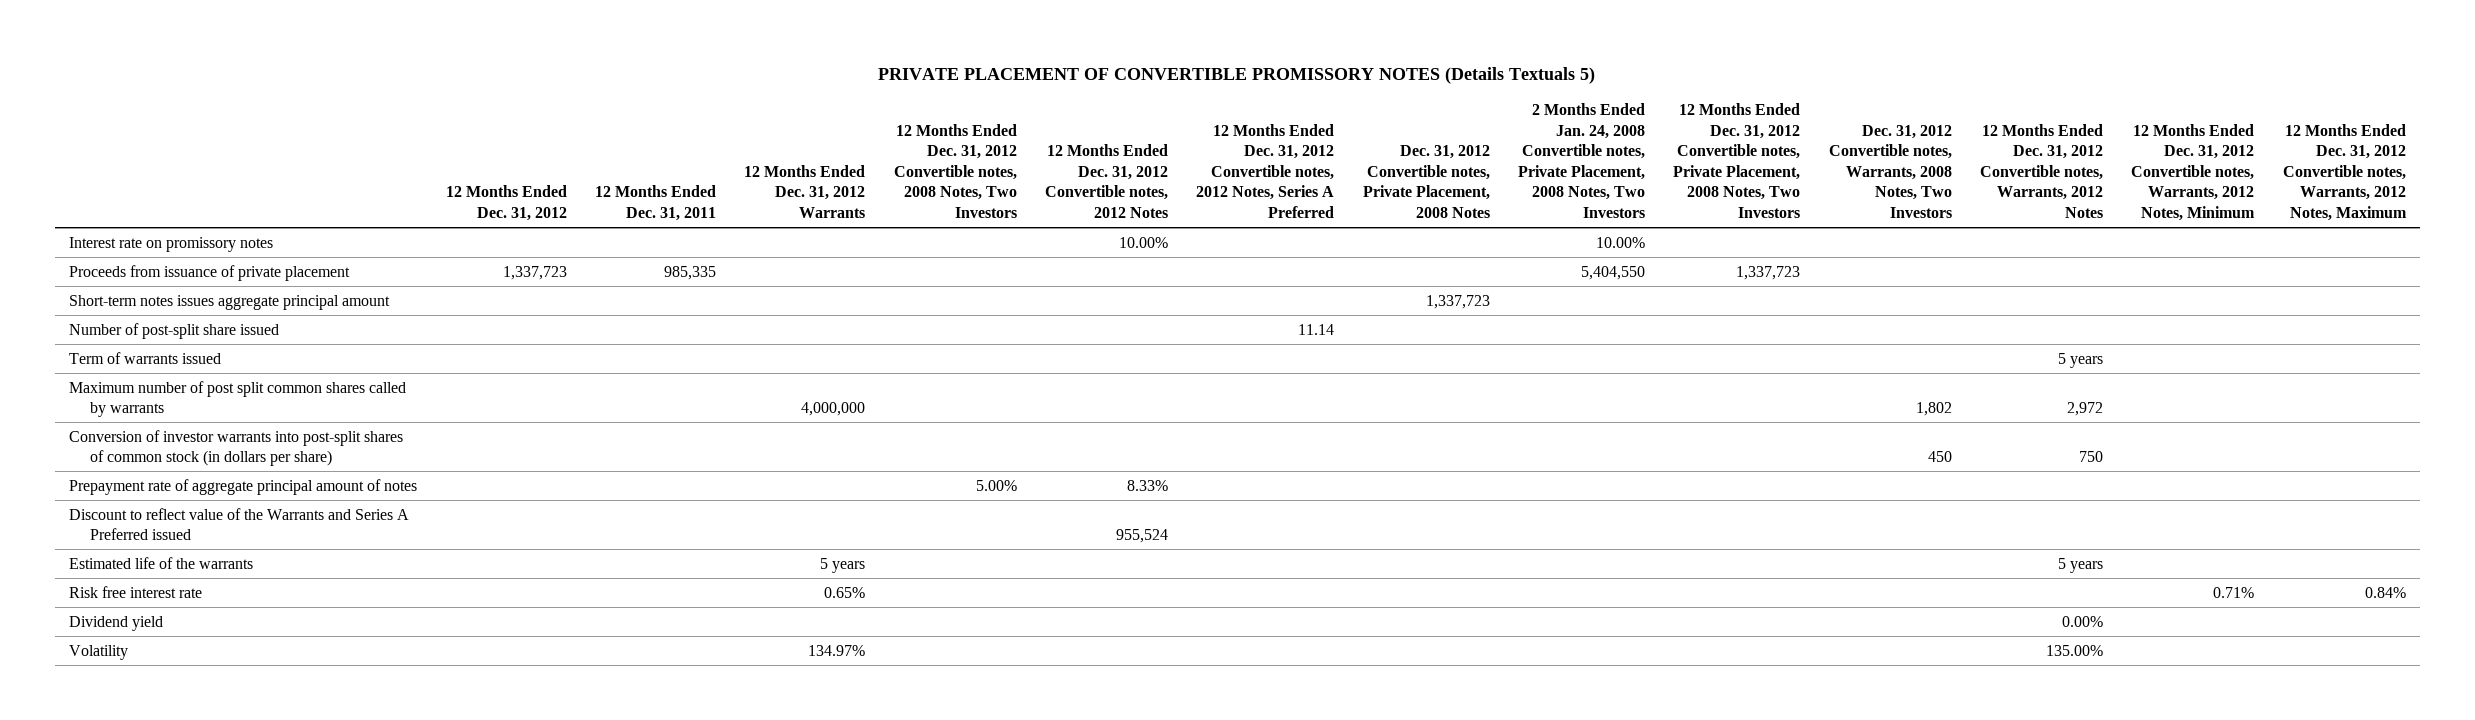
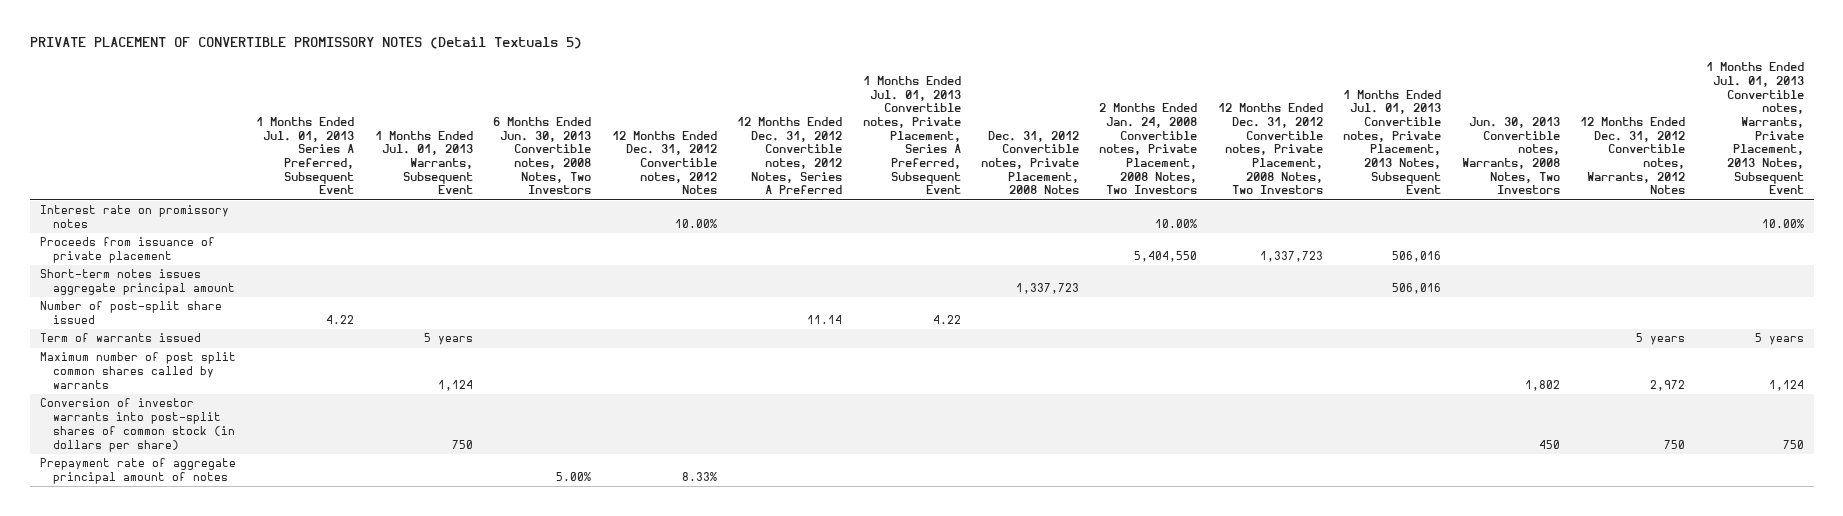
- PRIVATE PLACEMENT OF CONVERTIBLE PROMISSORY NOTES (Details Textuals 5)
+ PRIVATE PLACEMENT OF CONVERTIBLE PROMISSORY NOTES (Detail Textuals 5)
- | 12 Months Ended Dec. 31, 2012 | 12 Months Ended Dec. 31, 2011 | 12 Months Ended Dec. 31, 2012 Warrants | 12 Months Ended Dec. 31, 2012 Convertible notes, 2008 Notes, Two Investors | 12 Months Ended Dec. 31, 2012 Convertible notes, 2012 Notes | 12 Months Ended Dec. 31, 2012 Convertible notes, 2012 Notes, Series A Preferred | Dec. 31, 2012 Convertible notes, Private Placement, 2008 Notes | 2 Months Ended Jan. 24, 2008 Convertible notes, Private Placement, 2008 Notes, Two Investors | 12 Months Ended Dec. 31, 2012 Convertible notes, Private Placement, 2008 Notes, Two Investors | Dec. 31, 2012 Convertible notes, Warrants, 2008 Notes, Two Investors | 12 Months Ended Dec. 31, 2012 Convertible notes, Warrants, 2012 Notes | 12 Months Ended Dec. 31, 2012 Convertible notes, Warrants, 2012 Notes, Minimum | 12 Months Ended Dec. 31, 2012 Convertible notes, Warrants, 2012 Notes, Maximum
+ | 1 Months Ended Jul. 01, 2013 Series A Preferred, Subsequent Event | 1 Months Ended Jul. 01, 2013 Warrants, Subsequent Event | 6 Months Ended Jun. 30, 2013 Convertible notes, 2008 Notes, Two Investors | 12 Months Ended Dec. 31, 2012 Convertible notes, 2012 Notes | 12 Months Ended Dec. 31, 2012 Convertible notes, 2012 Notes, Series A Preferred | 1 Months Ended Jul. 01, 2013 Convertible notes, Private Placement, Series A Preferred, Subsequent Event | Dec. 31, 2012 Convertible notes, Private Placement, 2008 Notes | 2 Months Ended Jan. 24, 2008 Convertible notes, Private Placement, 2008 Notes, Two Investors | 12 Months Ended Dec. 31, 2012 Convertible notes, Private Placement, 2008 Notes, Two Investors | 1 Months Ended Jul. 01, 2013 Convertible notes, Private Placement, 2013 Notes, Subsequent Event | Jun. 30, 2013 Convertible notes, Warrants, 2008 Notes, Two Investors | 12 Months Ended Dec. 31, 2012 Convertible notes, Warrants, 2012 Notes | 1 Months Ended Jul. 01, 2013 Convertible notes, Warrants, Private Placement, 2013 Notes, Subsequent Event
- Discount to reflect value of the Warrants and Series A Preferred issued | | | | | 955,524 | | | | | | | |
- Estimated life of the warrants | | | 5 years | | | | | | | | 5 years | |
- Risk free interest rate | | | 0.65% | | | | | | | | | 0.71% | 0.84%
- Dividend yield | | | | | | | | | | | 0.00% | |
- Volatility | | | 134.97% | | | | | | | | 135.00% | |

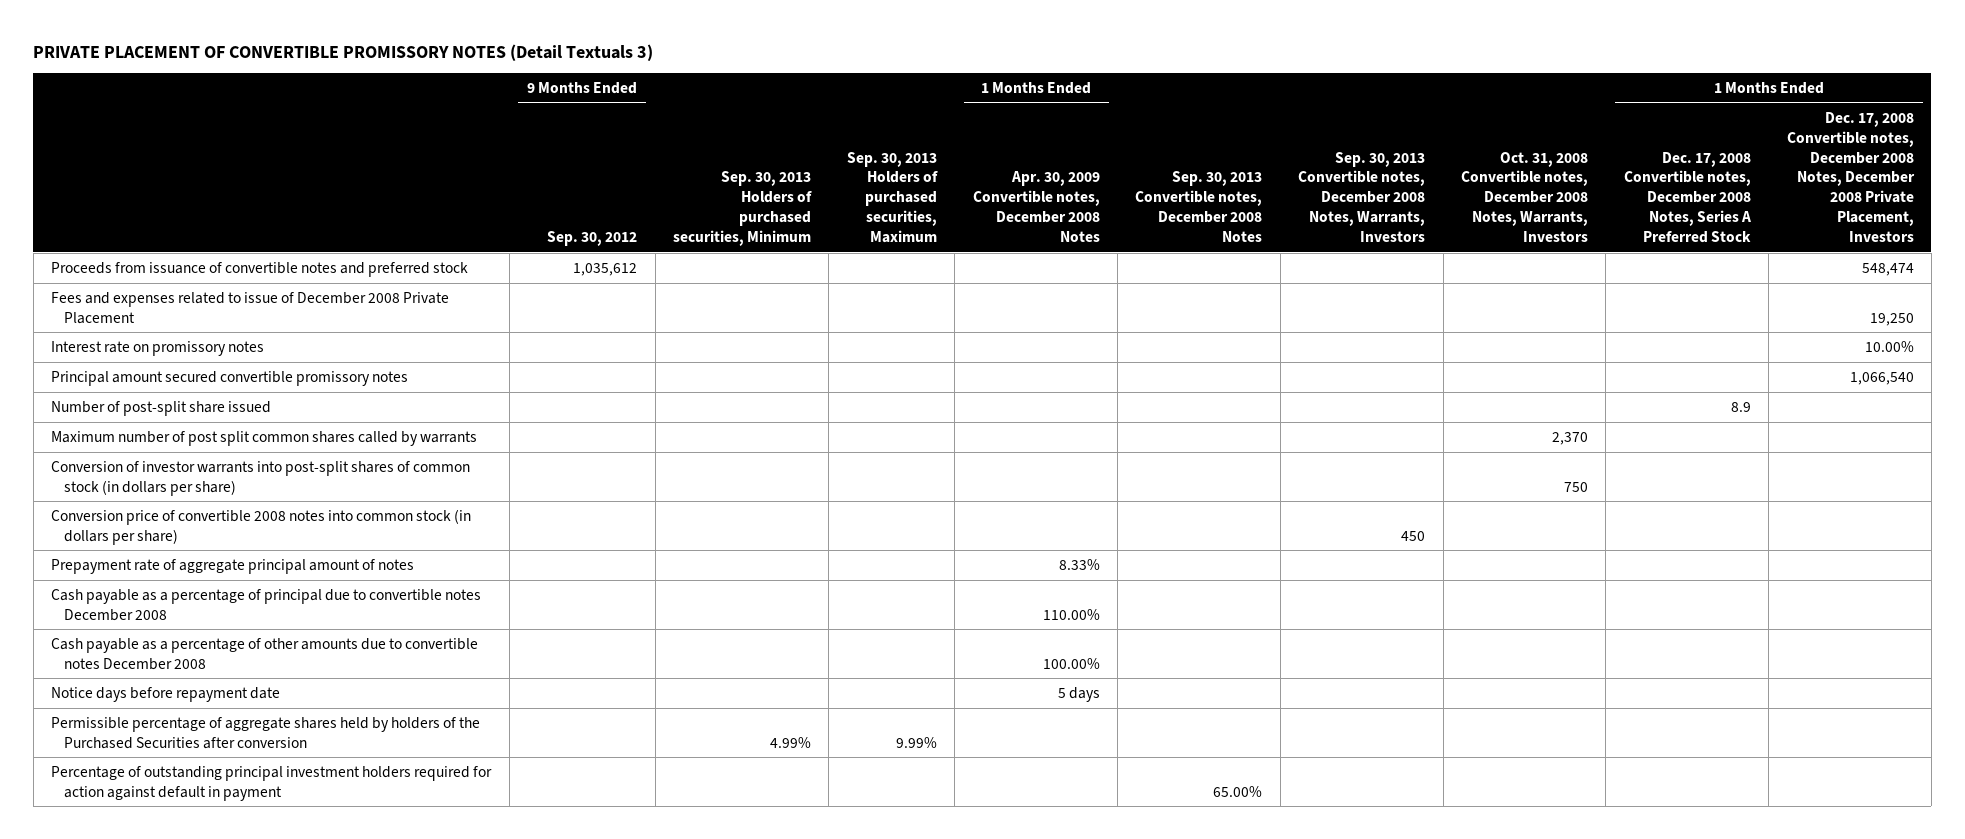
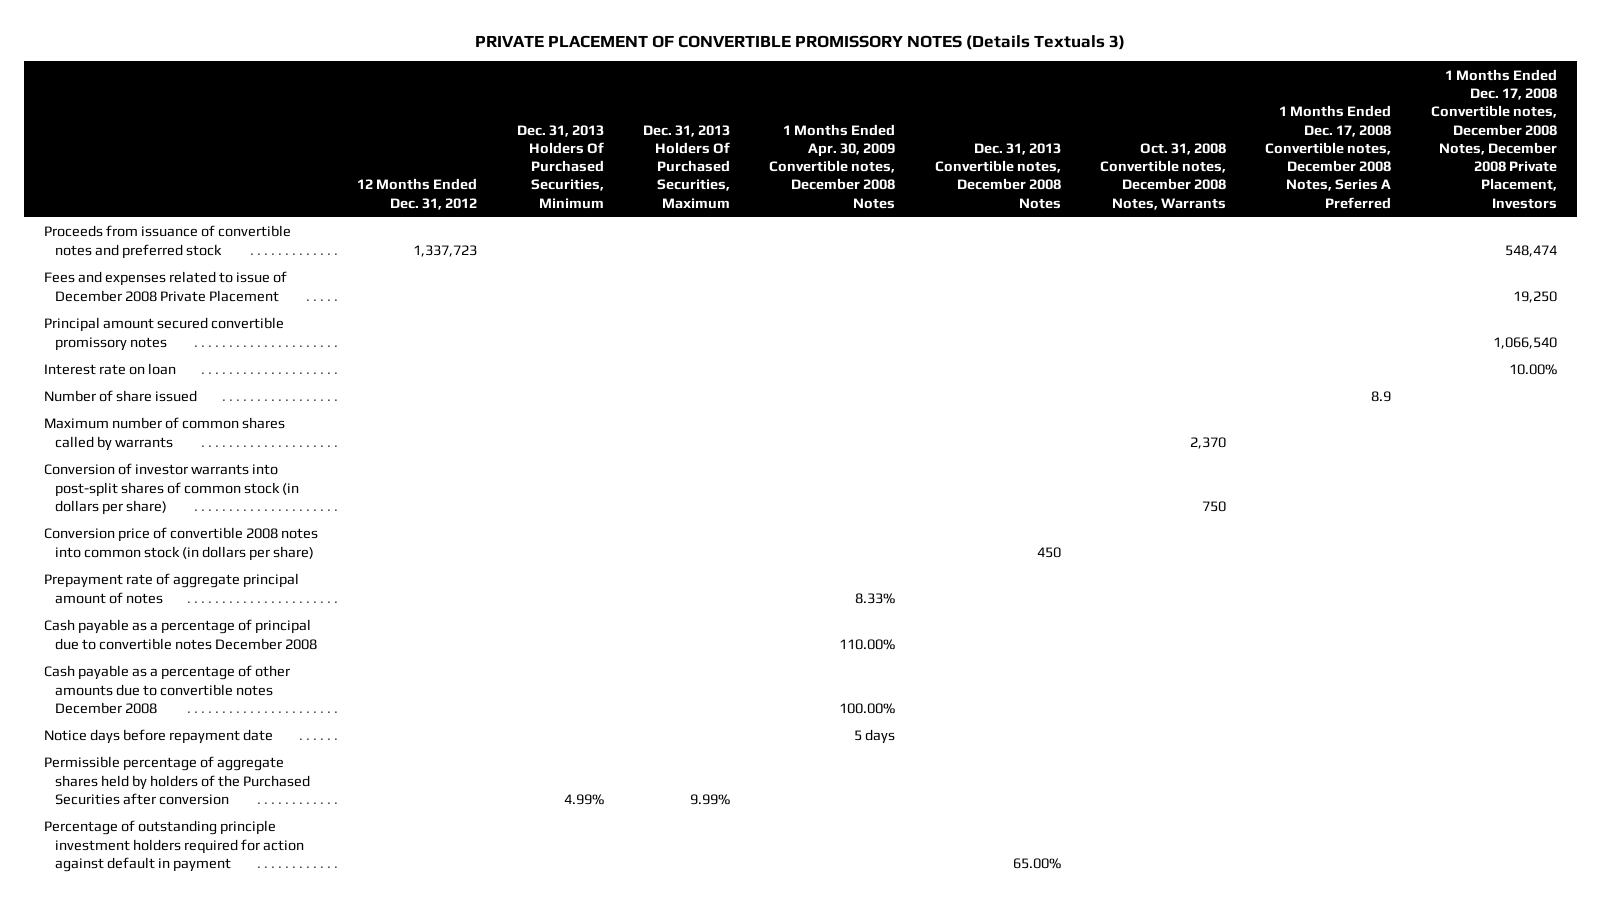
- PRIVATE PLACEMENT OF CONVERTIBLE PROMISSORY NOTES (Detail Textuals 3)
+ PRIVATE PLACEMENT OF CONVERTIBLE PROMISSORY NOTES (Details Textuals 3)
- | 9 Months Ended Sep. 30, 2012 | Sep. 30, 2013 Holders of purchased securities, Minimum | Sep. 30, 2013 Holders of purchased securities, Maximum | 1 Months Ended Apr. 30, 2009 Convertible notes, December 2008 Notes | Sep. 30, 2013 Convertible notes, December 2008 Notes | Sep. 30, 2013 Convertible notes, December 2008 Notes, Warrants, Investors | Oct. 31, 2008 Convertible notes, December 2008 Notes, Warrants, Investors | 1 Months Ended Dec. 17, 2008 Convertible notes, December 2008 Notes, Series A Preferred Stock | 1 Months Ended Dec. 17, 2008 Convertible notes, December 2008 Notes, December 2008 Private Placement, Investors
+ | 12 Months Ended Dec. 31, 2012 | Dec. 31, 2013 Holders Of Purchased Securities, Minimum | Dec. 31, 2013 Holders Of Purchased Securities, Maximum | 1 Months Ended Apr. 30, 2009 Convertible notes, December 2008 Notes | Dec. 31, 2013 Convertible notes, December 2008 Notes | Oct. 31, 2008 Convertible notes, December 2008 Notes, Warrants | 1 Months Ended Dec. 17, 2008 Convertible notes, December 2008 Notes, Series A Preferred | 1 Months Ended Dec. 17, 2008 Convertible notes, December 2008 Notes, December 2008 Private Placement, Investors
- Interest rate on promissory notes | | | | | | | | | 10.00%
- Number of post-split share issued | | | | | | | | 8.9 |
- Maximum number of post split common shares called by warrants | | | | | | | 2,370 | |
+ Interest rate on loan | | | | | | | | 10.00%
+ Number of share issued | | | | | | | 8.9 |
+ Maximum number of common shares called by warrants | | | | | | 2,370 | |
- Percentage of outstanding principal investment holders required for action against default in payment | | | | | 65.00% | | | |
+ Percentage of outstanding principle investment holders required for action against default in payment | | | | | 65.00% | | |

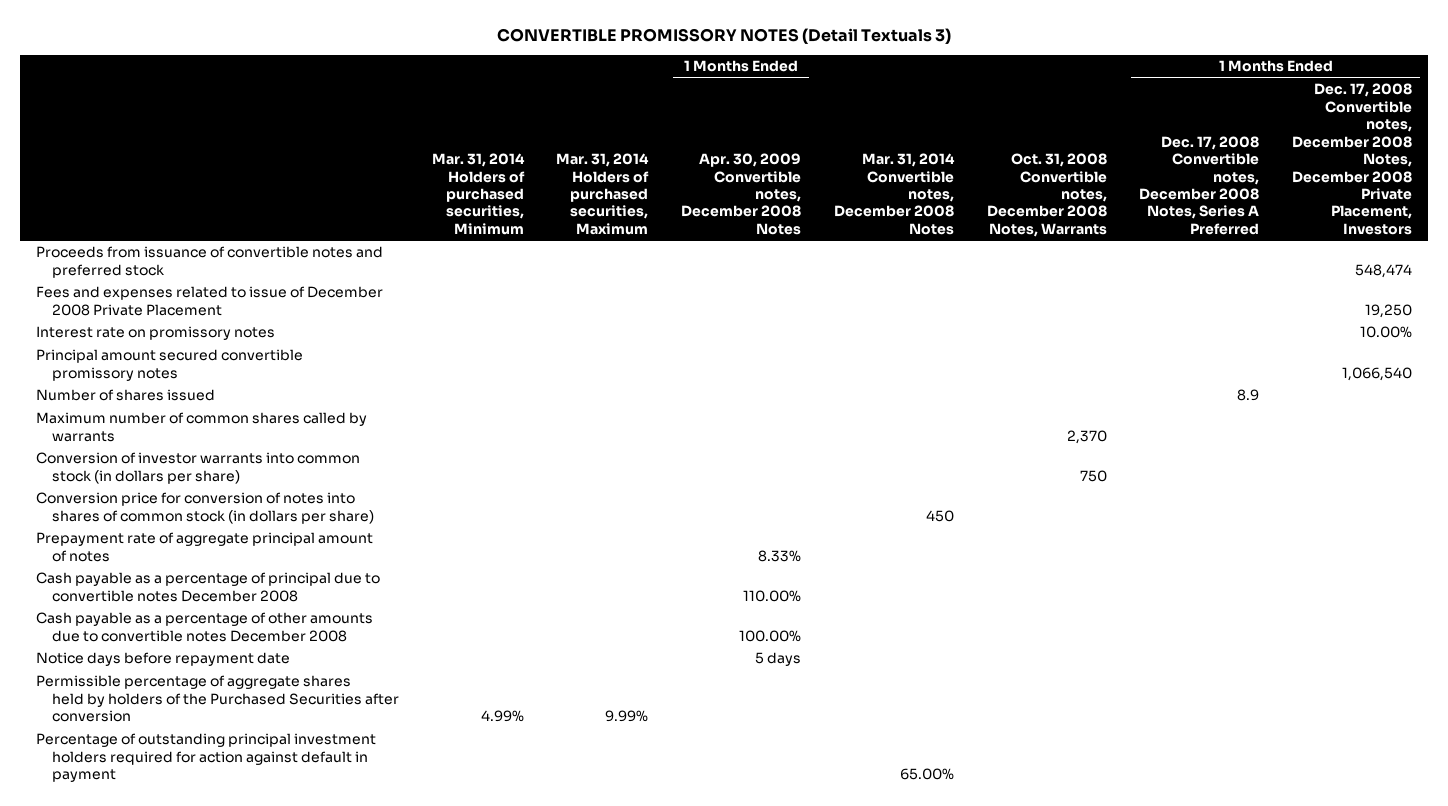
- PRIVATE PLACEMENT OF CONVERTIBLE PROMISSORY NOTES (Details Textuals 3)
+ CONVERTIBLE PROMISSORY NOTES (Detail Textuals 3)
- | 12 Months Ended Dec. 31, 2012 | Dec. 31, 2013 Holders Of Purchased Securities, Minimum | Dec. 31, 2013 Holders Of Purchased Securities, Maximum | 1 Months Ended Apr. 30, 2009 Convertible notes, December 2008 Notes | Dec. 31, 2013 Convertible notes, December 2008 Notes | Oct. 31, 2008 Convertible notes, December 2008 Notes, Warrants | 1 Months Ended Dec. 17, 2008 Convertible notes, December 2008 Notes, Series A Preferred | 1 Months Ended Dec. 17, 2008 Convertible notes, December 2008 Notes, December 2008 Private Placement, Investors
+ | Mar. 31, 2014 Holders of purchased securities, Minimum | Mar. 31, 2014 Holders of purchased securities, Maximum | 1 Months Ended Apr. 30, 2009 Convertible notes, December 2008 Notes | Mar. 31, 2014 Convertible notes, December 2008 Notes | Oct. 31, 2008 Convertible notes, December 2008 Notes, Warrants | 1 Months Ended Dec. 17, 2008 Convertible notes, December 2008 Notes, Series A Preferred | 1 Months Ended Dec. 17, 2008 Convertible notes, December 2008 Notes, December 2008 Private Placement, Investors
+ Interest rate on promissory notes | | | | | | | 10.00%
- Interest rate on loan | | | | | | | | 10.00%
- Number of share issued | | | | | | | 8.9 |
+ Number of shares issued | | | | | | 8.9 |
- Conversion of investor warrants into post-split shares of common stock (in dollars per share) | | | | | | 750 | |
- Conversion price of convertible 2008 notes into common stock (in dollars per share) | | | | | 450 | | |
+ Conversion of investor warrants into common stock (in dollars per share) | | | | | 750 | |
+ Conversion price for conversion of notes into shares of common stock (in dollars per share) | | | | 450 | | |
- Percentage of outstanding principle investment holders required for action against default in payment | | | | | 65.00% | | |
+ Percentage of outstanding principal investment holders required for action against default in payment | | | | 65.00% | | |

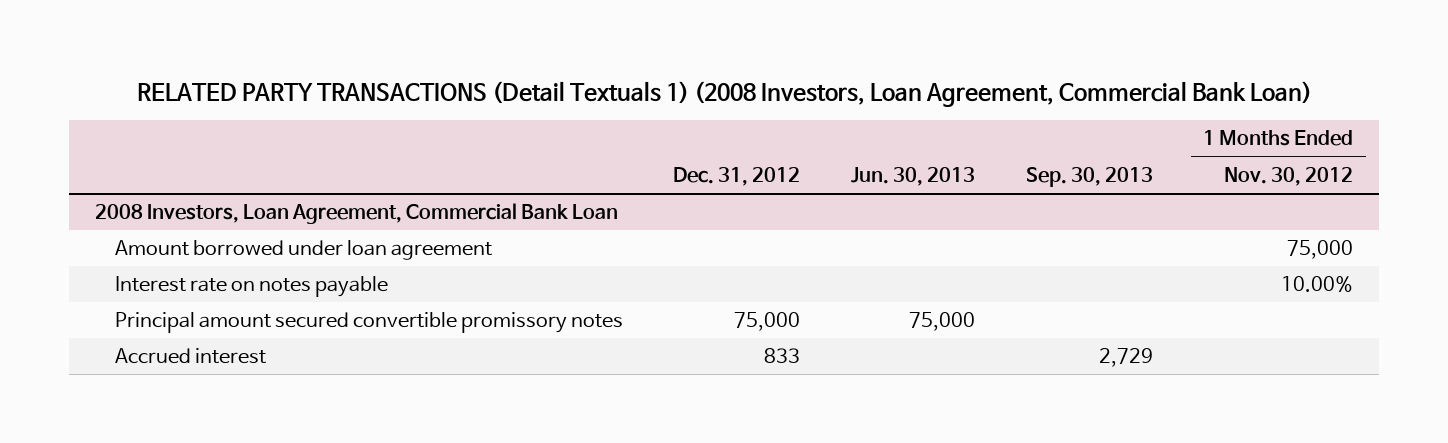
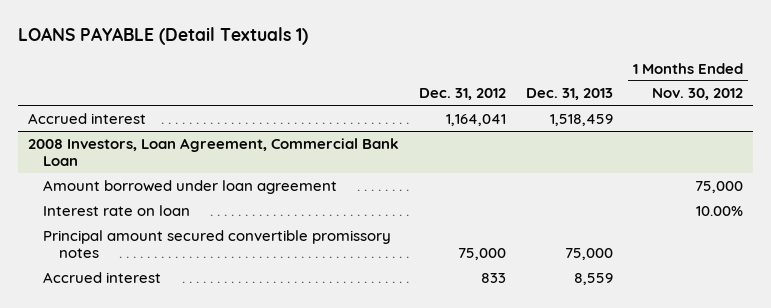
- RELATED PARTY TRANSACTIONS (Detail Textuals 1) (2008 Investors, Loan Agreement, Commercial Bank Loan)
+ LOANS PAYABLE (Detail Textuals 1)
- | Dec. 31, 2012 | Jun. 30, 2013 | Sep. 30, 2013 | 1 Months Ended Nov. 30, 2012
+ | Dec. 31, 2012 | Dec. 31, 2013 | 1 Months Ended Nov. 30, 2012
+ Accrued interest | 1,164,041 | 1,518,459 |
@ 2008 Investors, Loan Agreement, Commercial Bank Loan
- Interest rate on notes payable | | | | 10.00%
+ Interest rate on loan | | | 10.00%

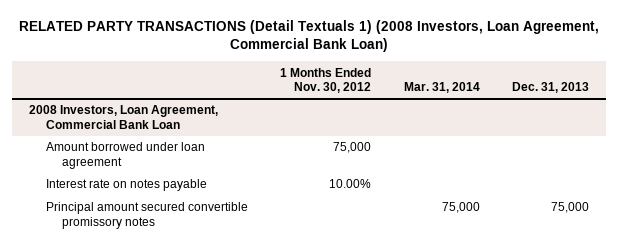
- LOANS PAYABLE (Detail Textuals 1)
+ RELATED PARTY TRANSACTIONS (Detail Textuals 1) (2008 Investors, Loan Agreement, Commercial Bank Loan)
- | Dec. 31, 2012 | Dec. 31, 2013 | 1 Months Ended Nov. 30, 2012
+ | 1 Months Ended Nov. 30, 2012 | Mar. 31, 2014 | Dec. 31, 2013
- Accrued interest | 1,164,041 | 1,518,459 |
@ 2008 Investors, Loan Agreement, Commercial Bank Loan
- Interest rate on loan | | | 10.00%
+ Interest rate on notes payable | 10.00% | |
- Accrued interest | 833 | 8,559 |

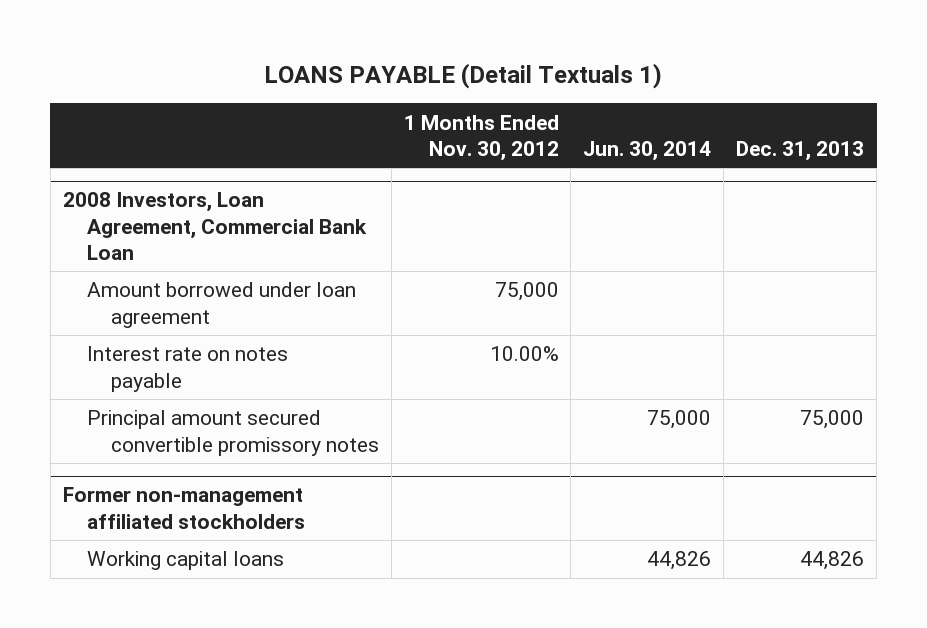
- RELATED PARTY TRANSACTIONS (Detail Textuals 1) (2008 Investors, Loan Agreement, Commercial Bank Loan)
+ LOANS PAYABLE (Detail Textuals 1)
- | 1 Months Ended Nov. 30, 2012 | Mar. 31, 2014 | Dec. 31, 2013
+ | 1 Months Ended Nov. 30, 2012 | Jun. 30, 2014 | Dec. 31, 2013
+ Former non-management affiliated stockholders
+ Working capital loans | | 44,826 | 44,826

